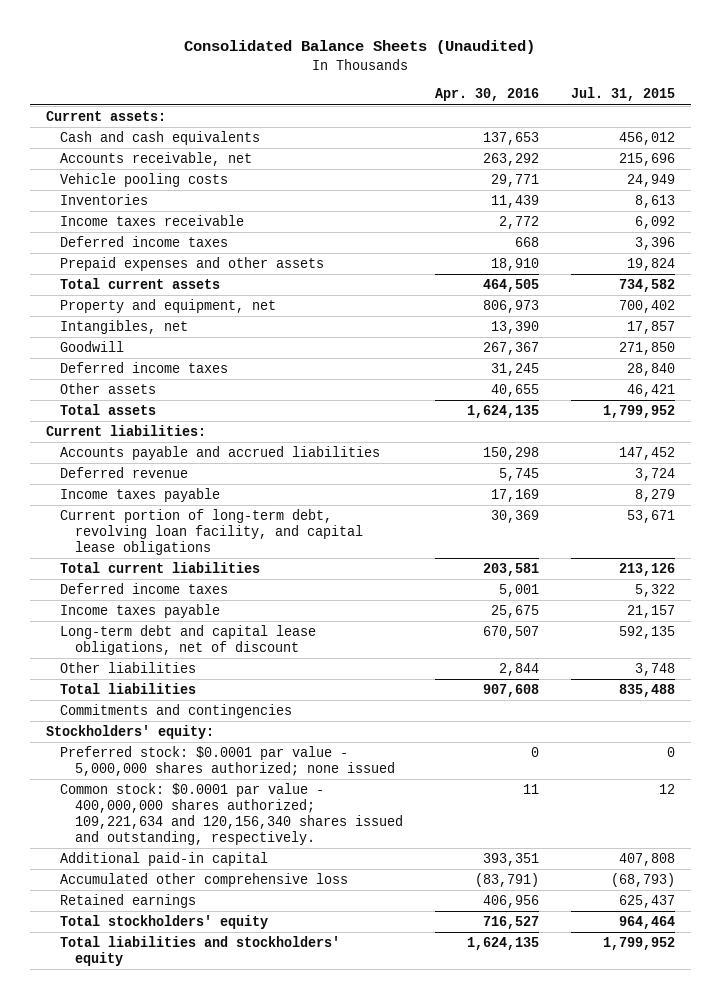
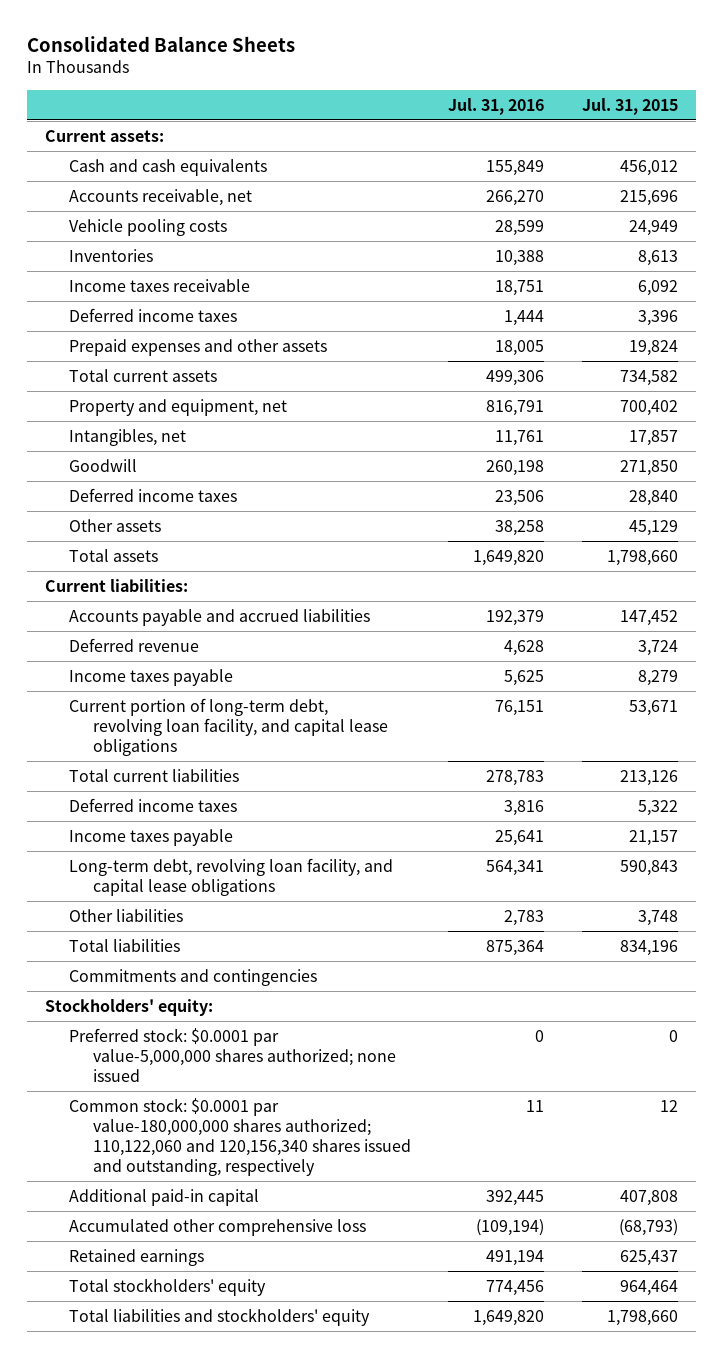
- Consolidated Balance Sheets (Unaudited)
+ Consolidated Balance Sheets
- | Apr. 30, 2016 | Jul. 31, 2015
+ | Jul. 31, 2016 | Jul. 31, 2015
- Other assets | 40,655 | 46,421
- Total assets | 1,624,135 | 1,799,952
+ Other assets | 38,258 | 45,129
+ Total assets | 1,649,820 | 1,798,660
- Long-term debt and capital lease obligations, net of discount | 670,507 | 592,135
+ Long-term debt, revolving loan facility, and capital lease obligations | 564,341 | 590,843
- Total liabilities | 907,608 | 835,488
+ Total liabilities | 875,364 | 834,196
- Preferred stock: $0.0001 par value - 5,000,000 shares authorized; none issued | 0 | 0
- Common stock: $0.0001 par value - 400,000,000 shares authorized; 109,221,634 and 120,156,340 shares issued and outstanding, respectively. | 11 | 12
+ Preferred stock: $0.0001 par value-5,000,000 shares authorized; none issued | 0 | 0
+ Common stock: $0.0001 par value-180,000,000 shares authorized; 110,122,060 and 120,156,340 shares issued and outstanding, respectively | 11 | 12
- Total liabilities and stockholders' equity | 1,624,135 | 1,799,952
+ Total liabilities and stockholders' equity | 1,649,820 | 1,798,660

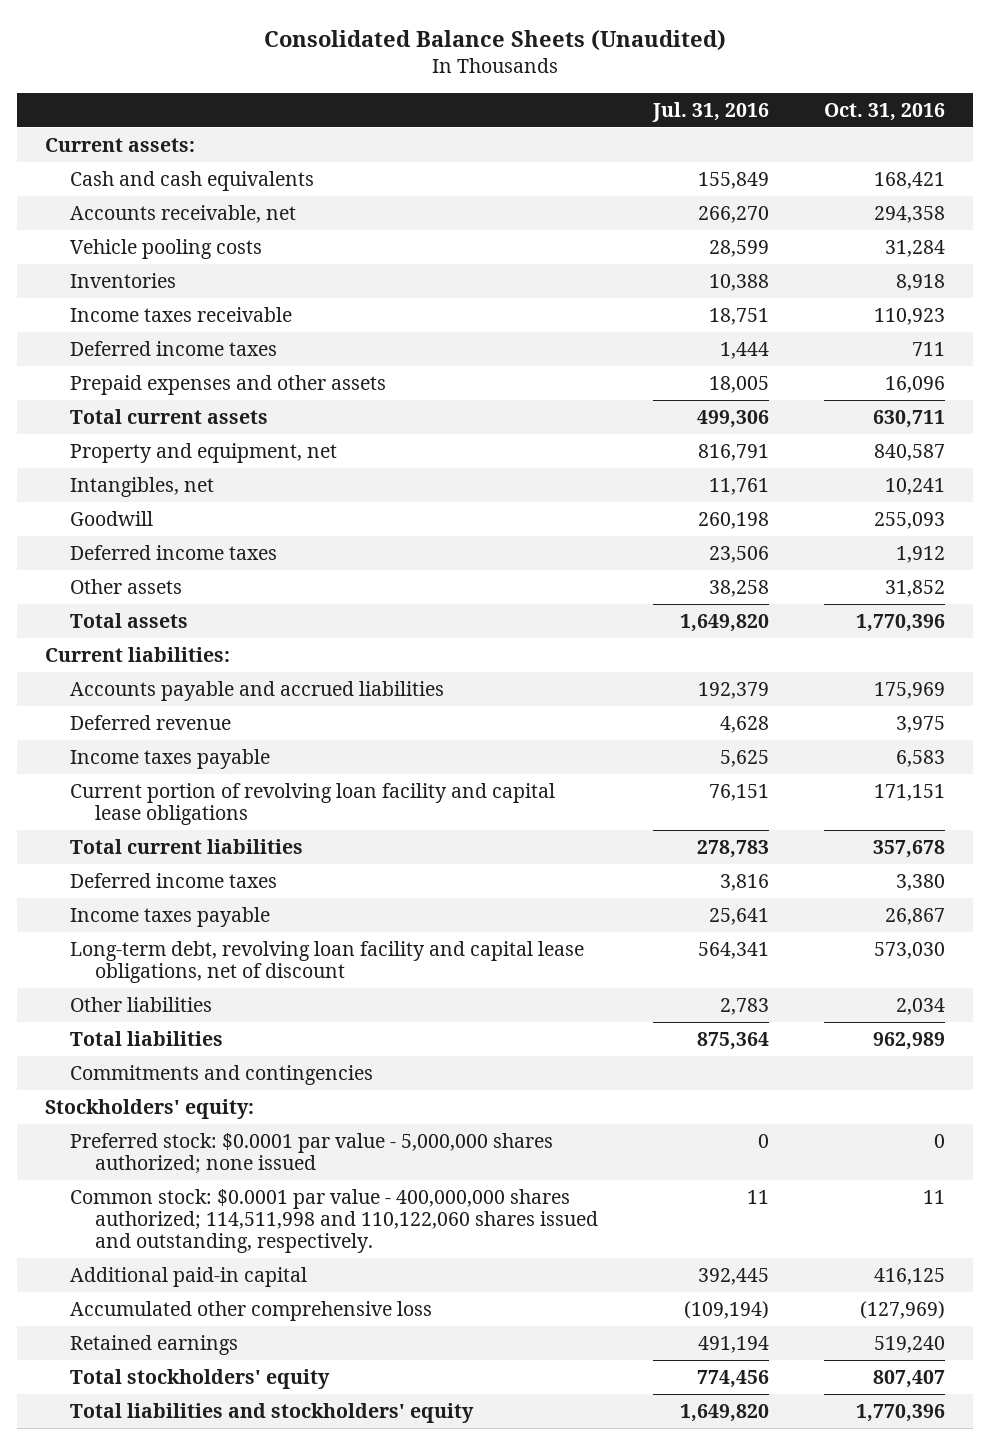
- Consolidated Balance Sheets
+ Consolidated Balance Sheets (Unaudited)
- | Jul. 31, 2016 | Jul. 31, 2015
+ | Jul. 31, 2016 | Oct. 31, 2016
- Current portion of long-term debt, revolving loan facility, and capital lease obligations | 76,151 | 53,671
+ Current portion of revolving loan facility and capital lease obligations | 76,151 | 171,151
- Long-term debt, revolving loan facility, and capital lease obligations | 564,341 | 590,843
+ Long-term debt, revolving loan facility and capital lease obligations, net of discount | 564,341 | 573,030
- Preferred stock: $0.0001 par value-5,000,000 shares authorized; none issued | 0 | 0
- Common stock: $0.0001 par value-180,000,000 shares authorized; 110,122,060 and 120,156,340 shares issued and outstanding, respectively | 11 | 12
+ Preferred stock: $0.0001 par value - 5,000,000 shares authorized; none issued | 0 | 0
+ Common stock: $0.0001 par value - 400,000,000 shares authorized; 114,511,998 and 110,122,060 shares issued and outstanding, respectively. | 11 | 11

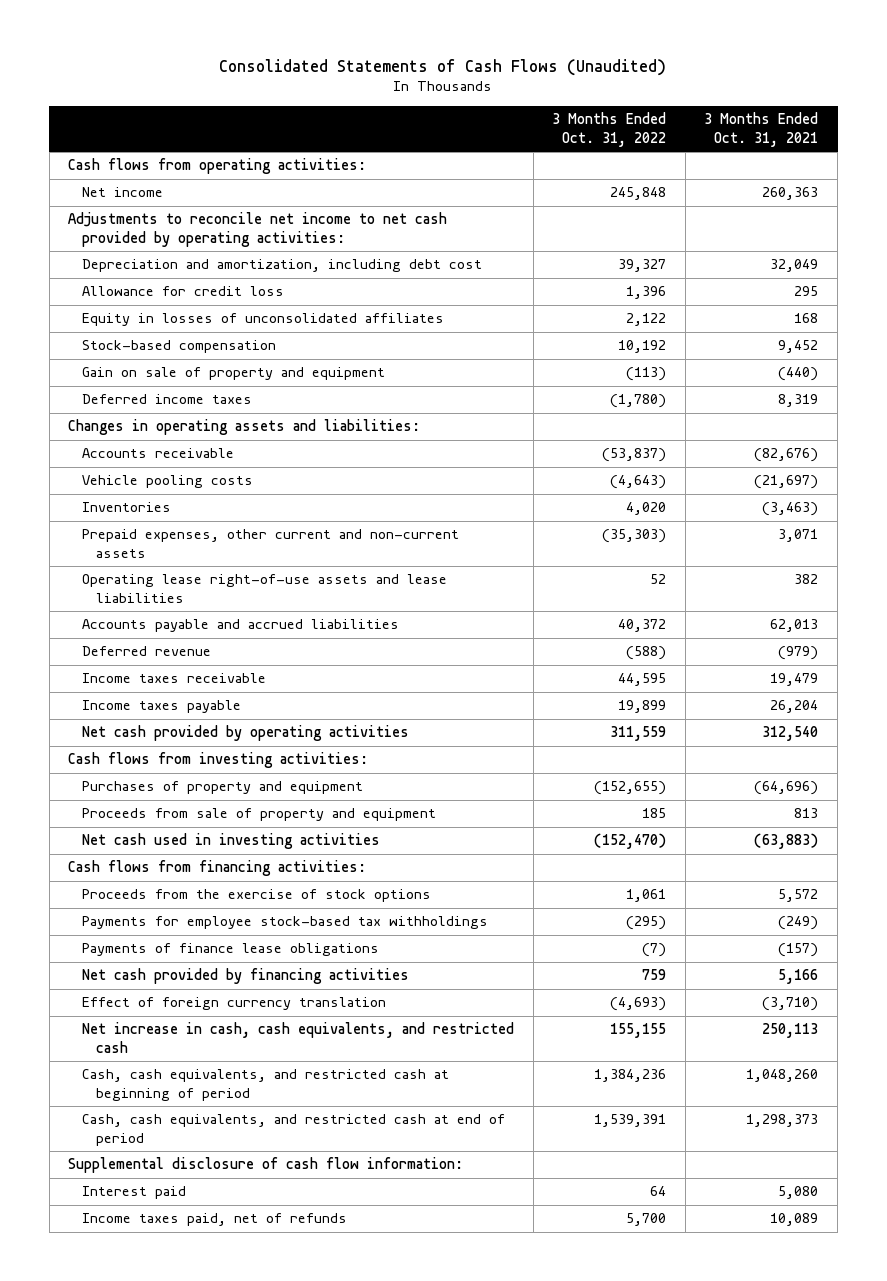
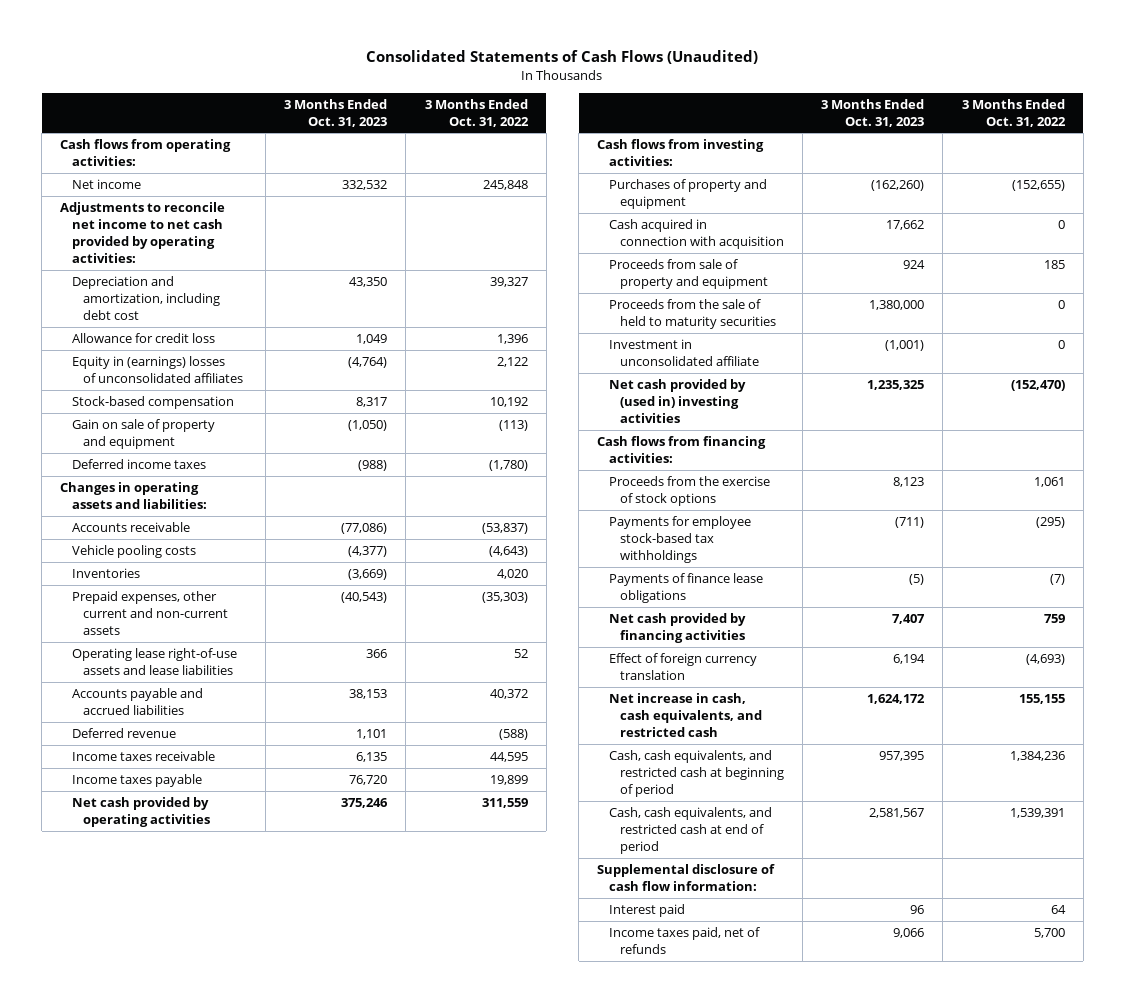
- | 3 Months Ended Oct. 31, 2022 | 3 Months Ended Oct. 31, 2021
+ | 3 Months Ended Oct. 31, 2023 | 3 Months Ended Oct. 31, 2022
- Equity in losses of unconsolidated affiliates | 2,122 | 168
+ Equity in (earnings) losses of unconsolidated affiliates | (4,764) | 2,122
+ Cash acquired in connection with acquisition | 17,662 | 0
- Net cash used in investing activities | (152,470) | (63,883)
+ Proceeds from the sale of held to maturity securities | 1,380,000 | 0
+ Investment in unconsolidated affiliate | (1,001) | 0
+ Net cash provided by (used in) investing activities | 1,235,325 | (152,470)

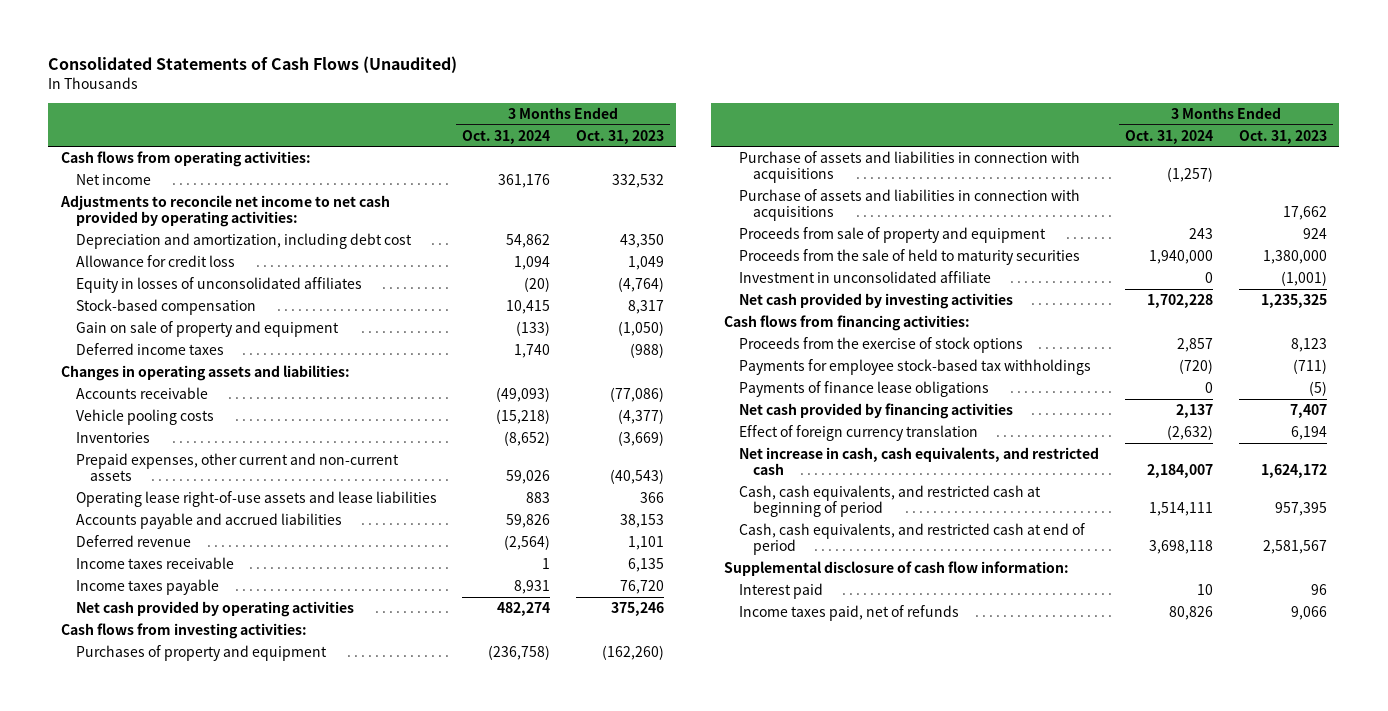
- | 3 Months Ended Oct. 31, 2023 | 3 Months Ended Oct. 31, 2022
+ | 3 Months Ended Oct. 31, 2024 | 3 Months Ended Oct. 31, 2023
- Equity in (earnings) losses of unconsolidated affiliates | (4,764) | 2,122
+ Equity in losses of unconsolidated affiliates | (20) | (4,764)
- Cash acquired in connection with acquisition | 17,662 | 0
+ Purchase of assets and liabilities in connection with acquisitions | (1,257) |
+ Purchase of assets and liabilities in connection with acquisitions | | 17,662
- Net cash provided by (used in) investing activities | 1,235,325 | (152,470)
+ Net cash provided by investing activities | 1,702,228 | 1,235,325

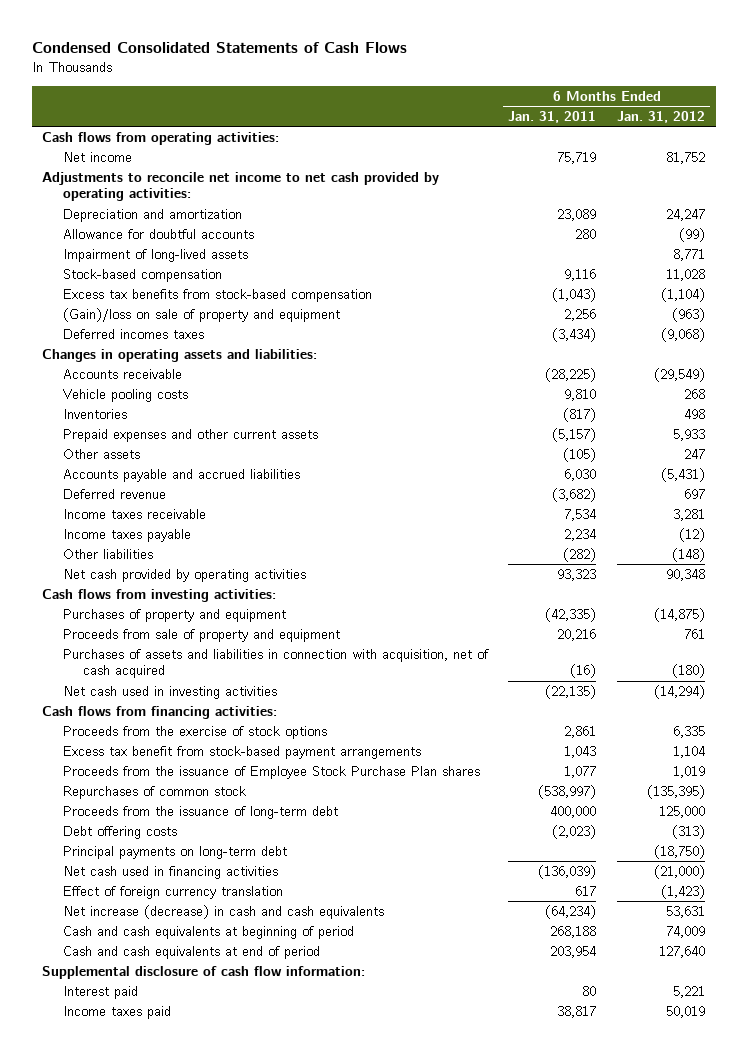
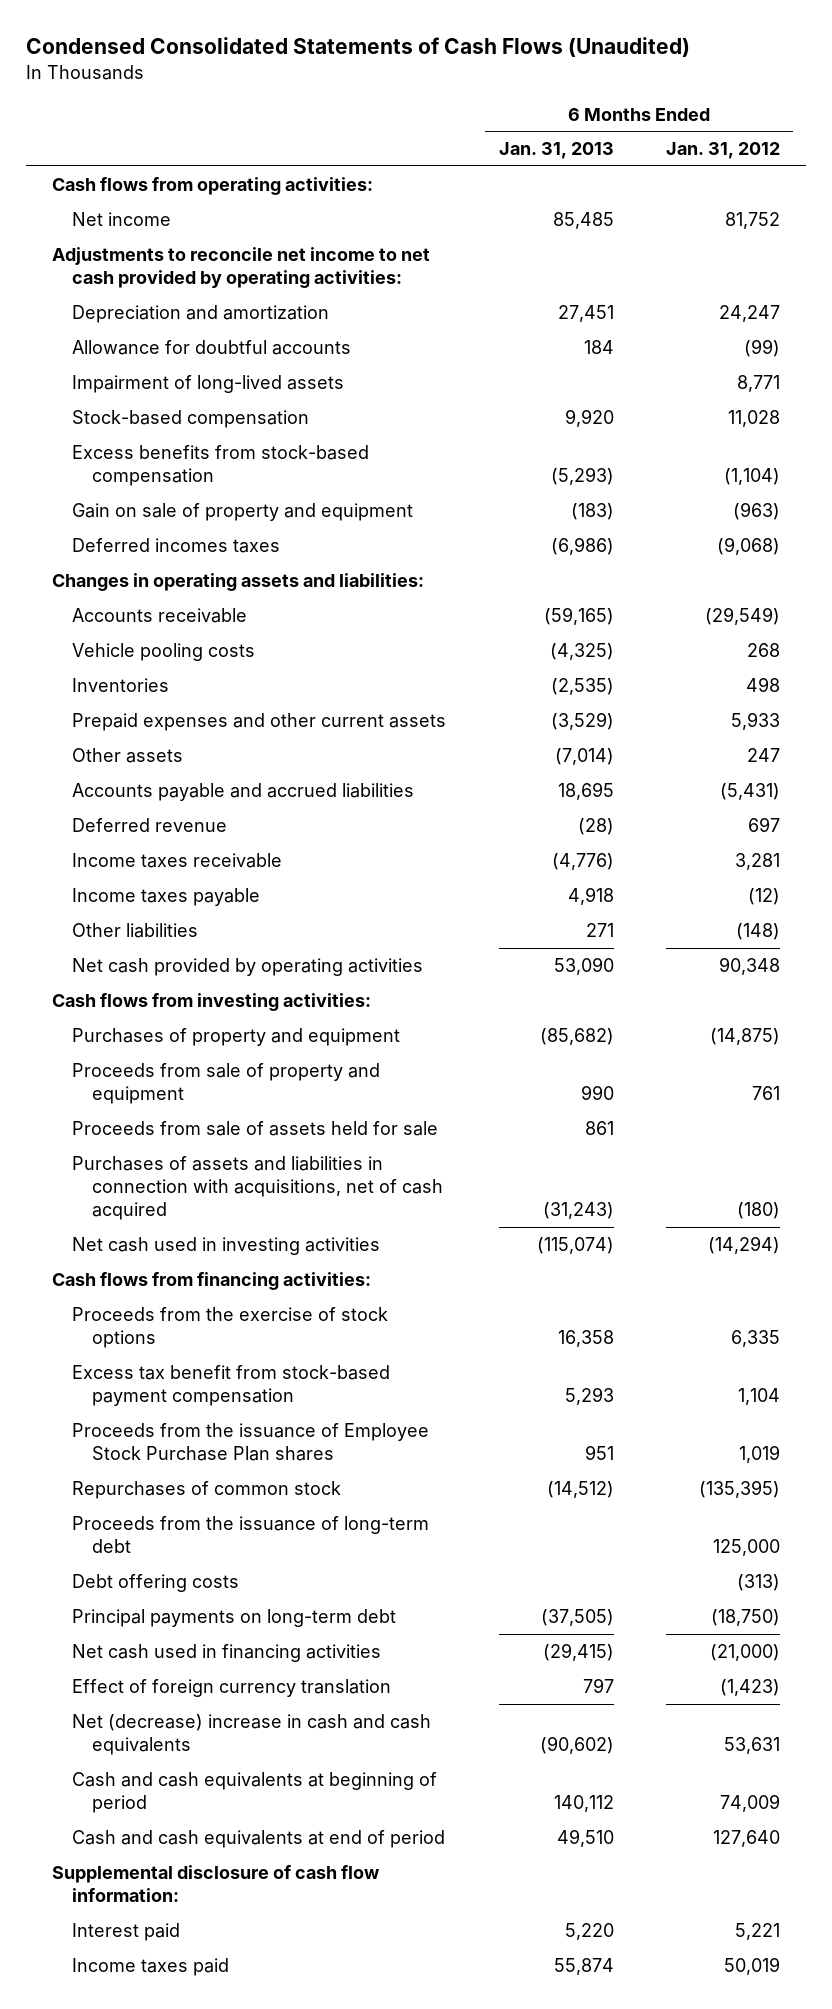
- Condensed Consolidated Statements of Cash Flows
+ Condensed Consolidated Statements of Cash Flows (Unaudited)
- | 6 Months Ended Jan. 31, 2011 | 6 Months Ended Jan. 31, 2012
+ | 6 Months Ended Jan. 31, 2013 | 6 Months Ended Jan. 31, 2012
- Excess tax benefits from stock-based compensation | (1,043) | (1,104)
- (Gain)/loss on sale of property and equipment | 2,256 | (963)
+ Excess benefits from stock-based compensation | (5,293) | (1,104)
+ Gain on sale of property and equipment | (183) | (963)
- Purchases of assets and liabilities in connection with acquisition, net of cash acquired | (16) | (180)
+ Proceeds from sale of assets held for sale | 861 |
+ Purchases of assets and liabilities in connection with acquisitions, net of cash acquired | (31,243) | (180)
- Excess tax benefit from stock-based payment arrangements | 1,043 | 1,104
+ Excess tax benefit from stock-based payment compensation | 5,293 | 1,104
- Net increase (decrease) in cash and cash equivalents | (64,234) | 53,631
+ Net (decrease) increase in cash and cash equivalents | (90,602) | 53,631

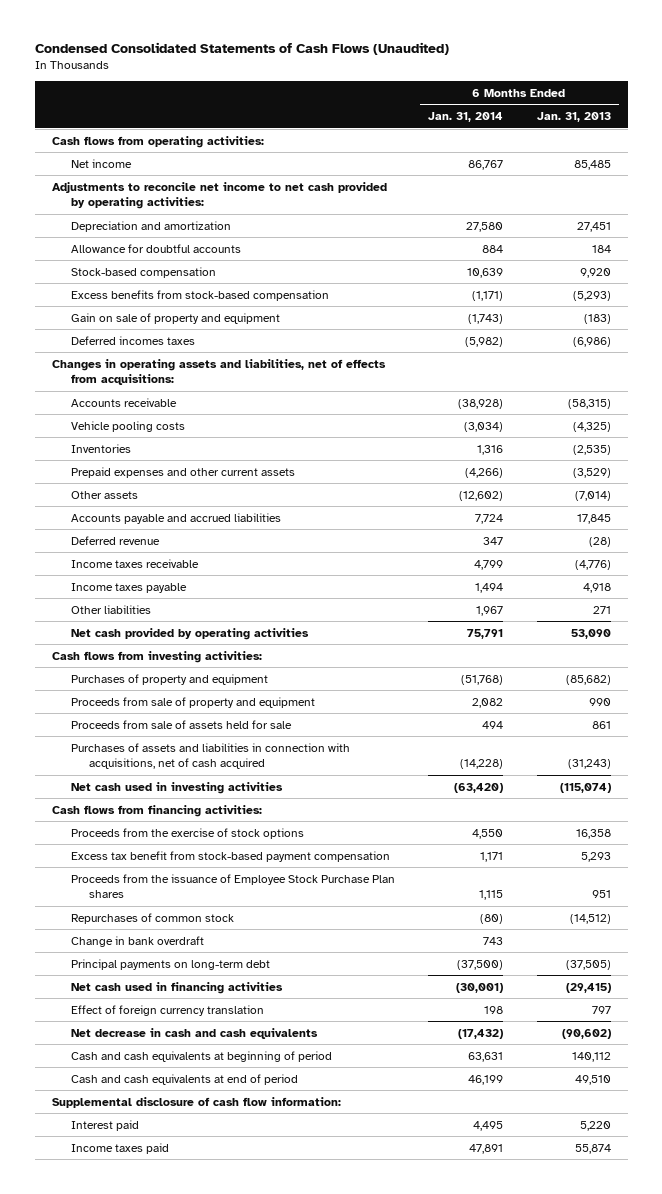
- | 6 Months Ended Jan. 31, 2013 | 6 Months Ended Jan. 31, 2012
+ | 6 Months Ended Jan. 31, 2014 | 6 Months Ended Jan. 31, 2013
- Impairment of long-lived assets | | 8,771
- Changes in operating assets and liabilities:
- Accounts receivable | (59,165) | (29,549)
+ Changes in operating assets and liabilities, net of effects from acquisitions:
+ Accounts receivable | (38,928) | (58,315)
- Accounts payable and accrued liabilities | 18,695 | (5,431)
+ Accounts payable and accrued liabilities | 7,724 | 17,845
- Proceeds from the issuance of long-term debt | | 125,000
- Debt offering costs | | (313)
+ Change in bank overdraft | 743 |
- Net (decrease) increase in cash and cash equivalents | (90,602) | 53,631
+ Net decrease in cash and cash equivalents | (17,432) | (90,602)

